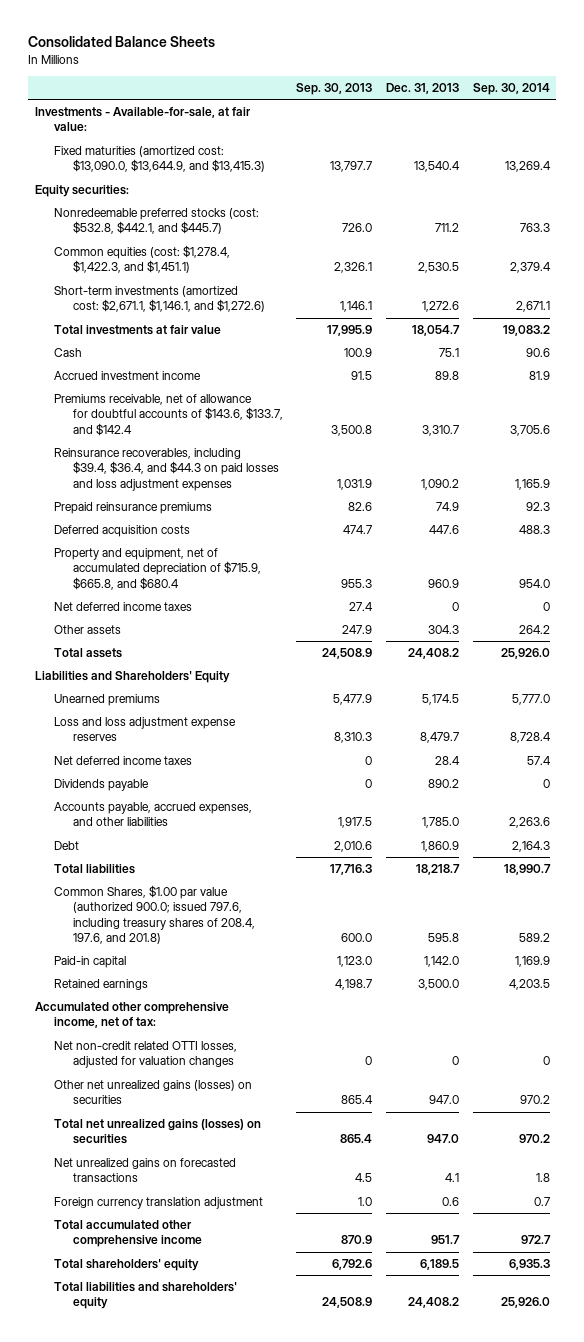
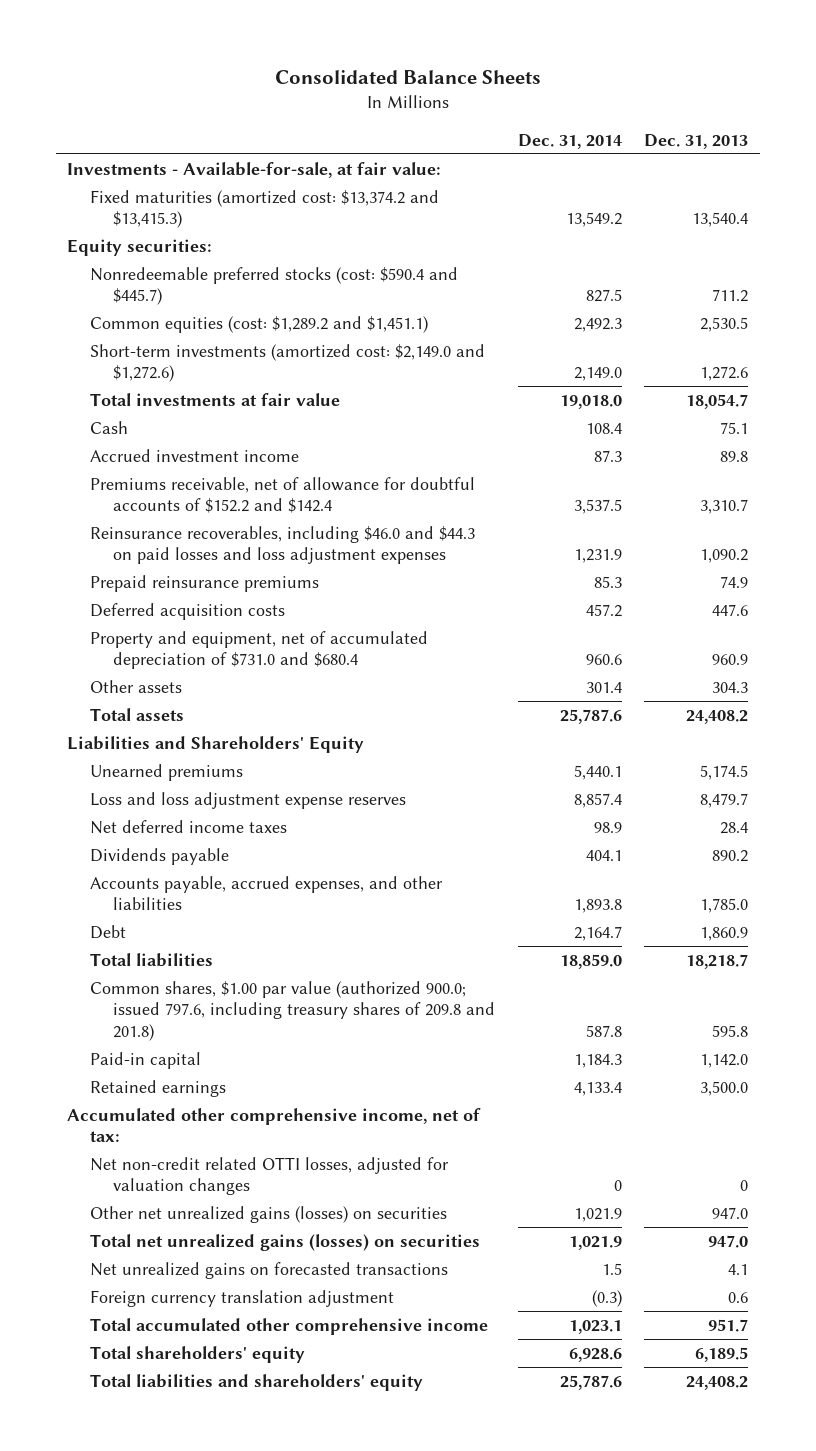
- | Sep. 30, 2013 | Dec. 31, 2013 | Sep. 30, 2014
+ | Dec. 31, 2014 | Dec. 31, 2013
- Fixed maturities (amortized cost: $13,090.0, $13,644.9, and $13,415.3) | 13,797.7 | 13,540.4 | 13,269.4
+ Fixed maturities (amortized cost: $13,374.2 and $13,415.3) | 13,549.2 | 13,540.4
- Nonredeemable preferred stocks (cost: $532.8, $442.1, and $445.7) | 726.0 | 711.2 | 763.3
- Common equities (cost: $1,278.4, $1,422.3, and $1,451.1) | 2,326.1 | 2,530.5 | 2,379.4
- Short-term investments (amortized cost: $2,671.1, $1,146.1, and $1,272.6) | 1,146.1 | 1,272.6 | 2,671.1
+ Nonredeemable preferred stocks (cost: $590.4 and $445.7) | 827.5 | 711.2
+ Common equities (cost: $1,289.2 and $1,451.1) | 2,492.3 | 2,530.5
+ Short-term investments (amortized cost: $2,149.0 and $1,272.6) | 2,149.0 | 1,272.6
- Premiums receivable, net of allowance for doubtful accounts of $143.6, $133.7, and $142.4 | 3,500.8 | 3,310.7 | 3,705.6
- Reinsurance recoverables, including $39.4, $36.4, and $44.3 on paid losses and loss adjustment expenses | 1,031.9 | 1,090.2 | 1,165.9
+ Premiums receivable, net of allowance for doubtful accounts of $152.2 and $142.4 | 3,537.5 | 3,310.7
+ Reinsurance recoverables, including $46.0 and $44.3 on paid losses and loss adjustment expenses | 1,231.9 | 1,090.2
- Property and equipment, net of accumulated depreciation of $715.9, $665.8, and $680.4 | 955.3 | 960.9 | 954.0
- Net deferred income taxes | 27.4 | 0 | 0
+ Property and equipment, net of accumulated depreciation of $731.0 and $680.4 | 960.6 | 960.9
- Common Shares, $1.00 par value (authorized 900.0; issued 797.6, including treasury shares of 208.4, 197.6, and 201.8) | 600.0 | 595.8 | 589.2
+ Common shares, $1.00 par value (authorized 900.0; issued 797.6, including treasury shares of 209.8 and 201.8) | 587.8 | 595.8

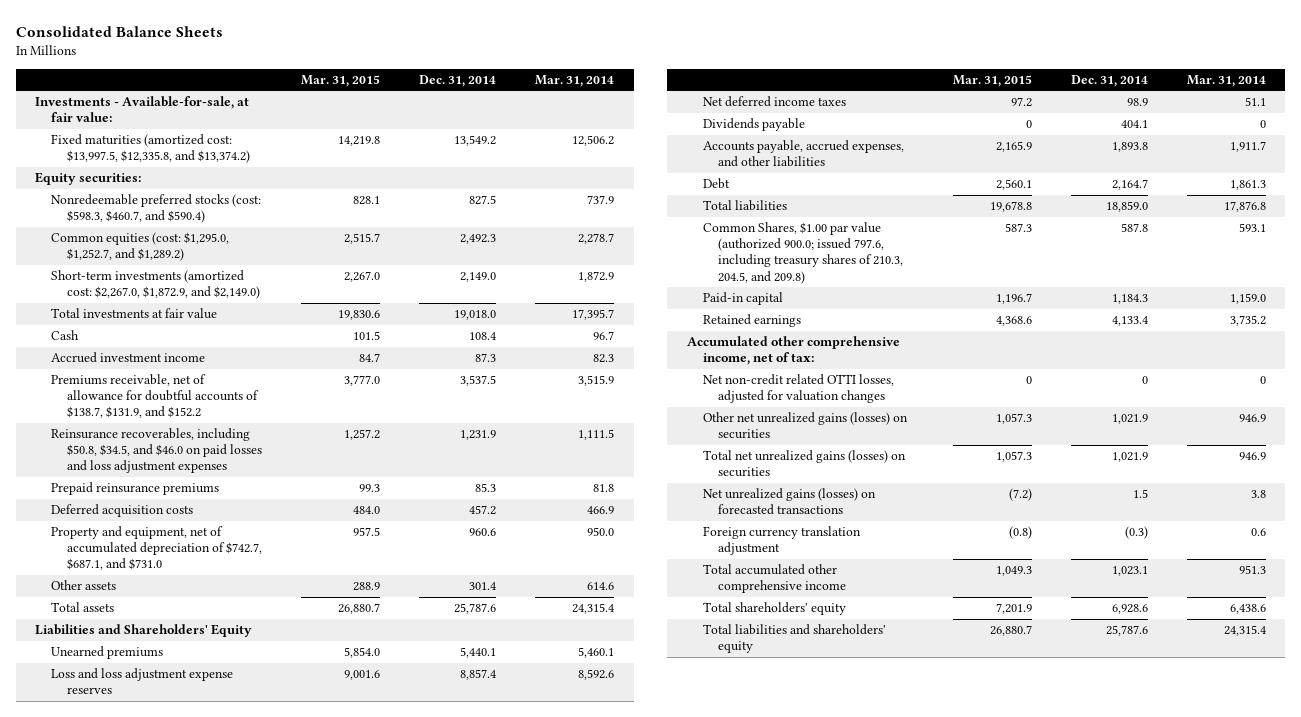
- | Dec. 31, 2014 | Dec. 31, 2013
+ | Mar. 31, 2015 | Dec. 31, 2014 | Mar. 31, 2014
- Fixed maturities (amortized cost: $13,374.2 and $13,415.3) | 13,549.2 | 13,540.4
+ Fixed maturities (amortized cost: $13,997.5, $12,335.8, and $13,374.2) | 14,219.8 | 13,549.2 | 12,506.2
- Nonredeemable preferred stocks (cost: $590.4 and $445.7) | 827.5 | 711.2
- Common equities (cost: $1,289.2 and $1,451.1) | 2,492.3 | 2,530.5
- Short-term investments (amortized cost: $2,149.0 and $1,272.6) | 2,149.0 | 1,272.6
+ Nonredeemable preferred stocks (cost: $598.3, $460.7, and $590.4) | 828.1 | 827.5 | 737.9
+ Common equities (cost: $1,295.0, $1,252.7, and $1,289.2) | 2,515.7 | 2,492.3 | 2,278.7
+ Short-term investments (amortized cost: $2,267.0, $1,872.9, and $2,149.0) | 2,267.0 | 2,149.0 | 1,872.9
- Premiums receivable, net of allowance for doubtful accounts of $152.2 and $142.4 | 3,537.5 | 3,310.7
- Reinsurance recoverables, including $46.0 and $44.3 on paid losses and loss adjustment expenses | 1,231.9 | 1,090.2
+ Premiums receivable, net of allowance for doubtful accounts of $138.7, $131.9, and $152.2 | 3,777.0 | 3,537.5 | 3,515.9
+ Reinsurance recoverables, including $50.8, $34.5, and $46.0 on paid losses and loss adjustment expenses | 1,257.2 | 1,231.9 | 1,111.5
- Property and equipment, net of accumulated depreciation of $731.0 and $680.4 | 960.6 | 960.9
+ Property and equipment, net of accumulated depreciation of $742.7, $687.1, and $731.0 | 957.5 | 960.6 | 950.0
- Common shares, $1.00 par value (authorized 900.0; issued 797.6, including treasury shares of 209.8 and 201.8) | 587.8 | 595.8
+ Common Shares, $1.00 par value (authorized 900.0; issued 797.6, including treasury shares of 210.3, 204.5, and 209.8) | 587.3 | 587.8 | 593.1
- Net unrealized gains on forecasted transactions | 1.5 | 4.1
+ Net unrealized gains (losses) on forecasted transactions | (7.2) | 1.5 | 3.8

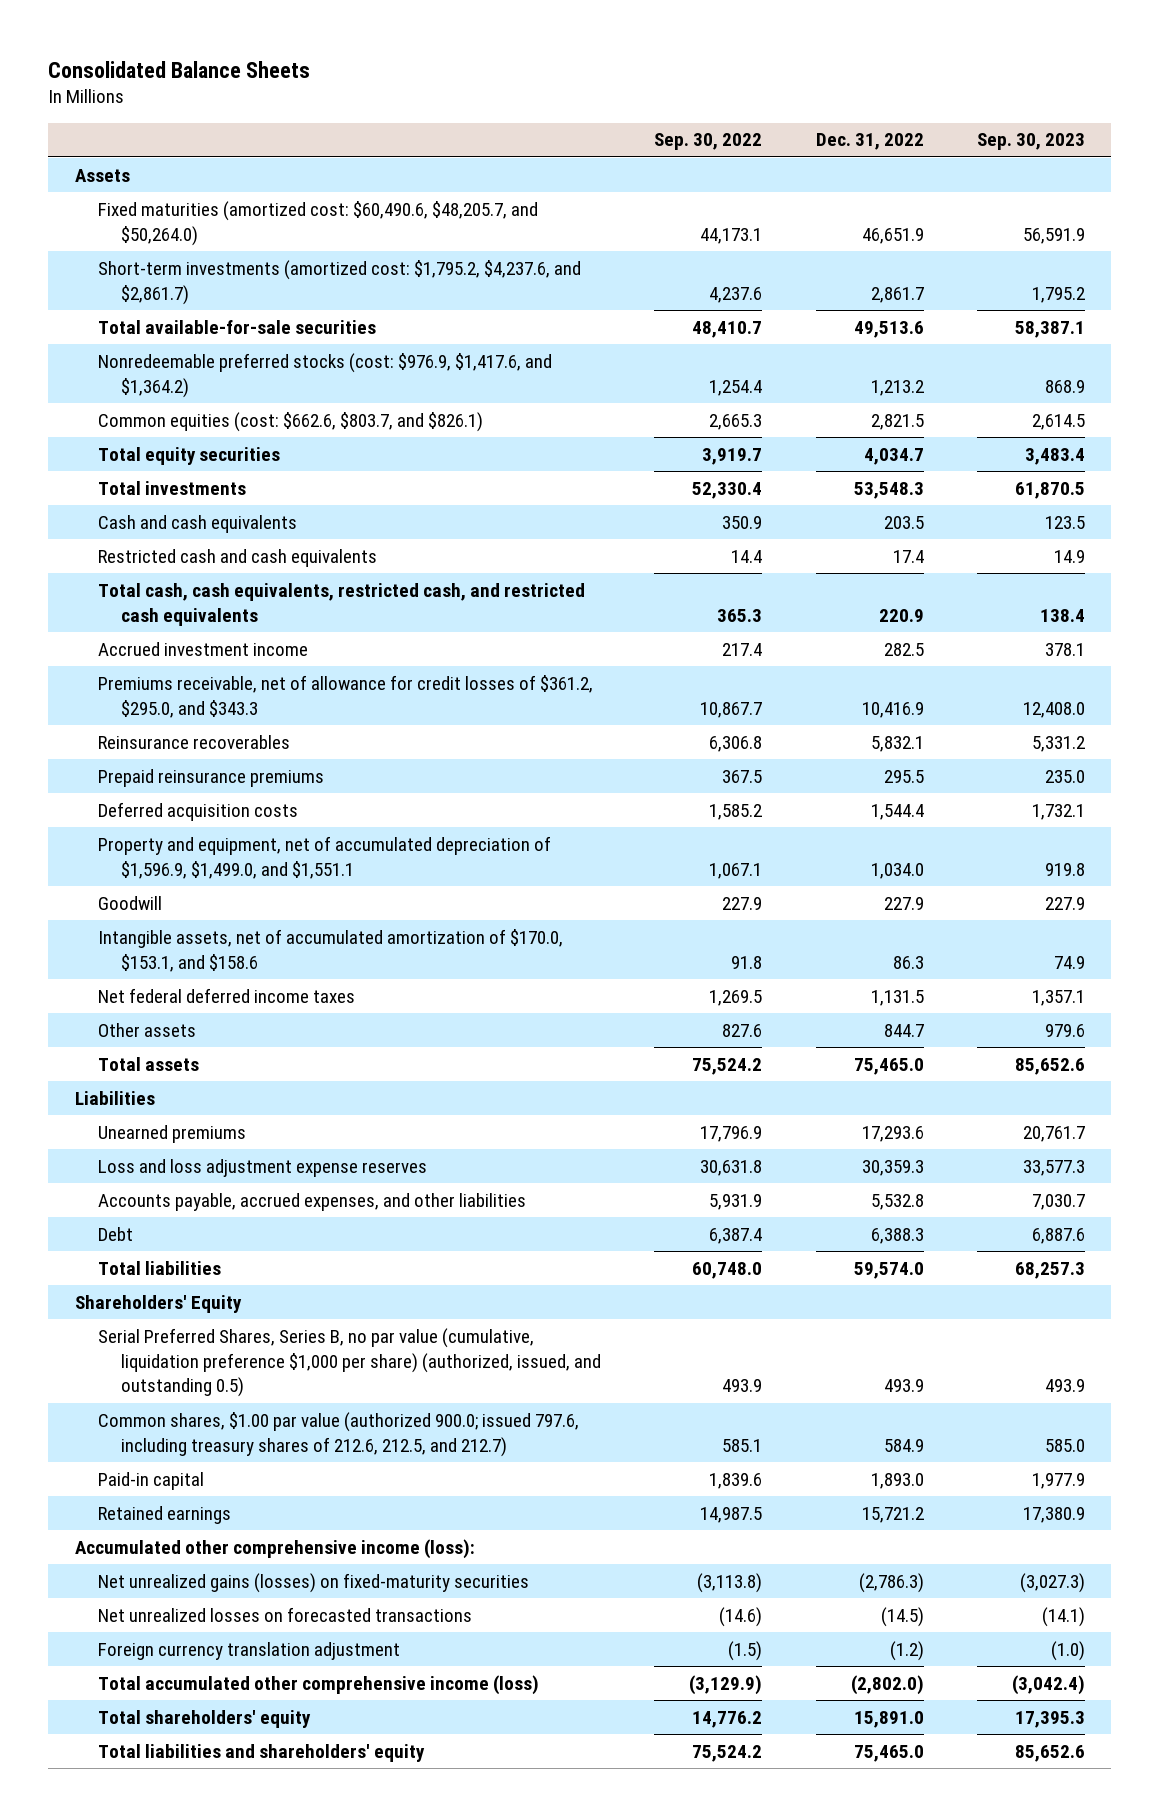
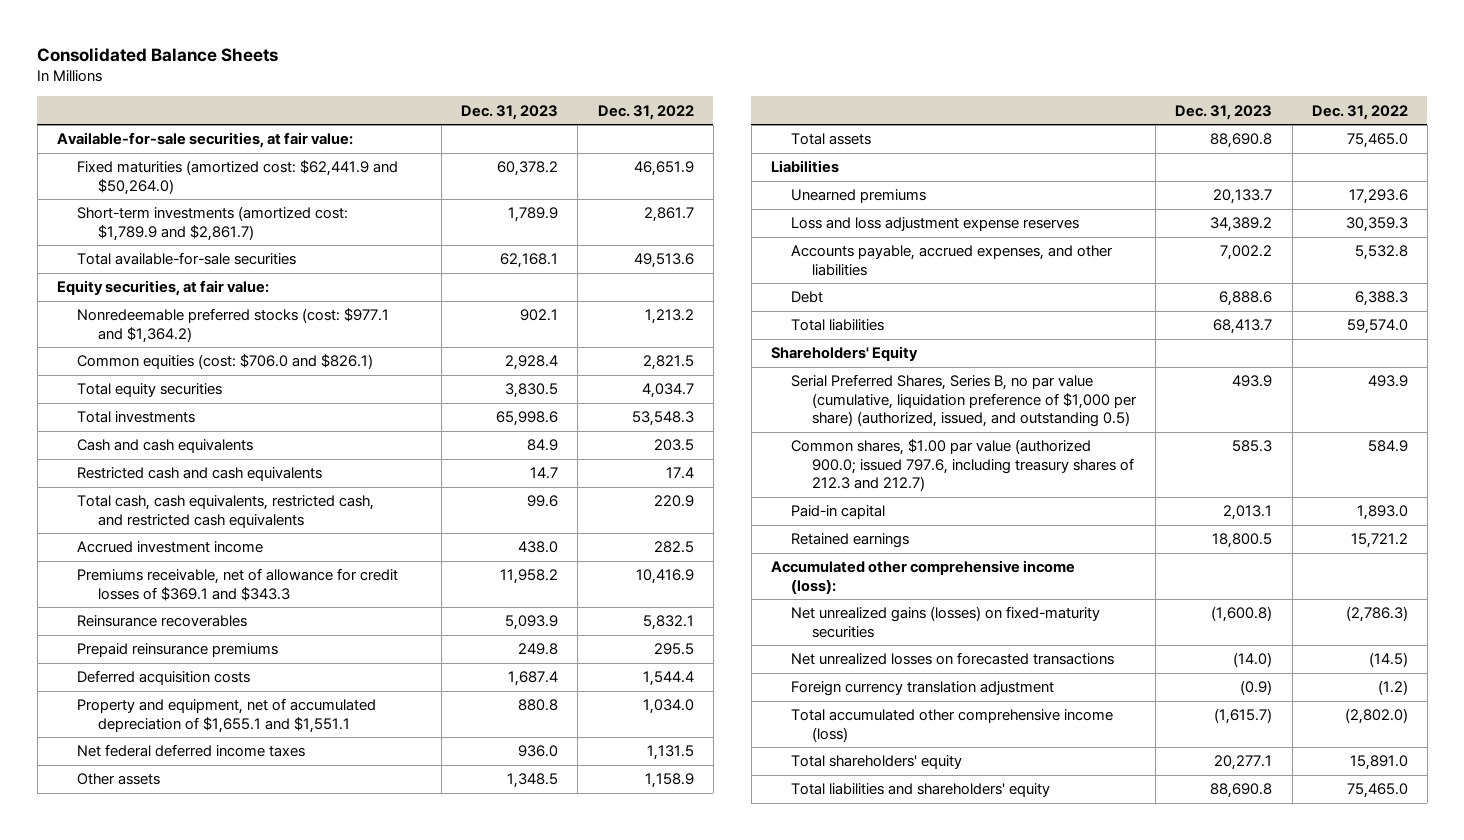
- | Sep. 30, 2022 | Dec. 31, 2022 | Sep. 30, 2023
+ | Dec. 31, 2023 | Dec. 31, 2022
- Assets
- Fixed maturities (amortized cost: $60,490.6, $48,205.7, and $50,264.0) | 44,173.1 | 46,651.9 | 56,591.9
- Short-term investments (amortized cost: $1,795.2, $4,237.6, and $2,861.7) | 4,237.6 | 2,861.7 | 1,795.2
+ Available-for-sale securities, at fair value:
+ Fixed maturities (amortized cost: $62,441.9 and $50,264.0) | 60,378.2 | 46,651.9
+ Short-term investments (amortized cost: $1,789.9 and $2,861.7) | 1,789.9 | 2,861.7
- Nonredeemable preferred stocks (cost: $976.9, $1,417.6, and $1,364.2) | 1,254.4 | 1,213.2 | 868.9
- Common equities (cost: $662.6, $803.7, and $826.1) | 2,665.3 | 2,821.5 | 2,614.5
+ Equity securities, at fair value:
+ Nonredeemable preferred stocks (cost: $977.1 and $1,364.2) | 902.1 | 1,213.2
+ Common equities (cost: $706.0 and $826.1) | 2,928.4 | 2,821.5
- Premiums receivable, net of allowance for credit losses of $361.2, $295.0, and $343.3 | 10,867.7 | 10,416.9 | 12,408.0
+ Premiums receivable, net of allowance for credit losses of $369.1 and $343.3 | 11,958.2 | 10,416.9
- Property and equipment, net of accumulated depreciation of $1,596.9, $1,499.0, and $1,551.1 | 1,067.1 | 1,034.0 | 919.8
- Goodwill | 227.9 | 227.9 | 227.9
- Intangible assets, net of accumulated amortization of $170.0, $153.1, and $158.6 | 91.8 | 86.3 | 74.9
+ Property and equipment, net of accumulated depreciation of $1,655.1 and $1,551.1 | 880.8 | 1,034.0
- Other assets | 827.6 | 844.7 | 979.6
+ Other assets | 1,348.5 | 1,158.9
- Serial Preferred Shares, Series B, no par value (cumulative, liquidation preference $1,000 per share) (authorized, issued, and outstanding 0.5) | 493.9 | 493.9 | 493.9
- Common shares, $1.00 par value (authorized 900.0; issued 797.6, including treasury shares of 212.6, 212.5, and 212.7) | 585.1 | 584.9 | 585.0
+ Serial Preferred Shares, Series B, no par value (cumulative, liquidation preference of $1,000 per share) (authorized, issued, and outstanding 0.5) | 493.9 | 493.9
+ Common shares, $1.00 par value (authorized 900.0; issued 797.6, including treasury shares of 212.3 and 212.7) | 585.3 | 584.9

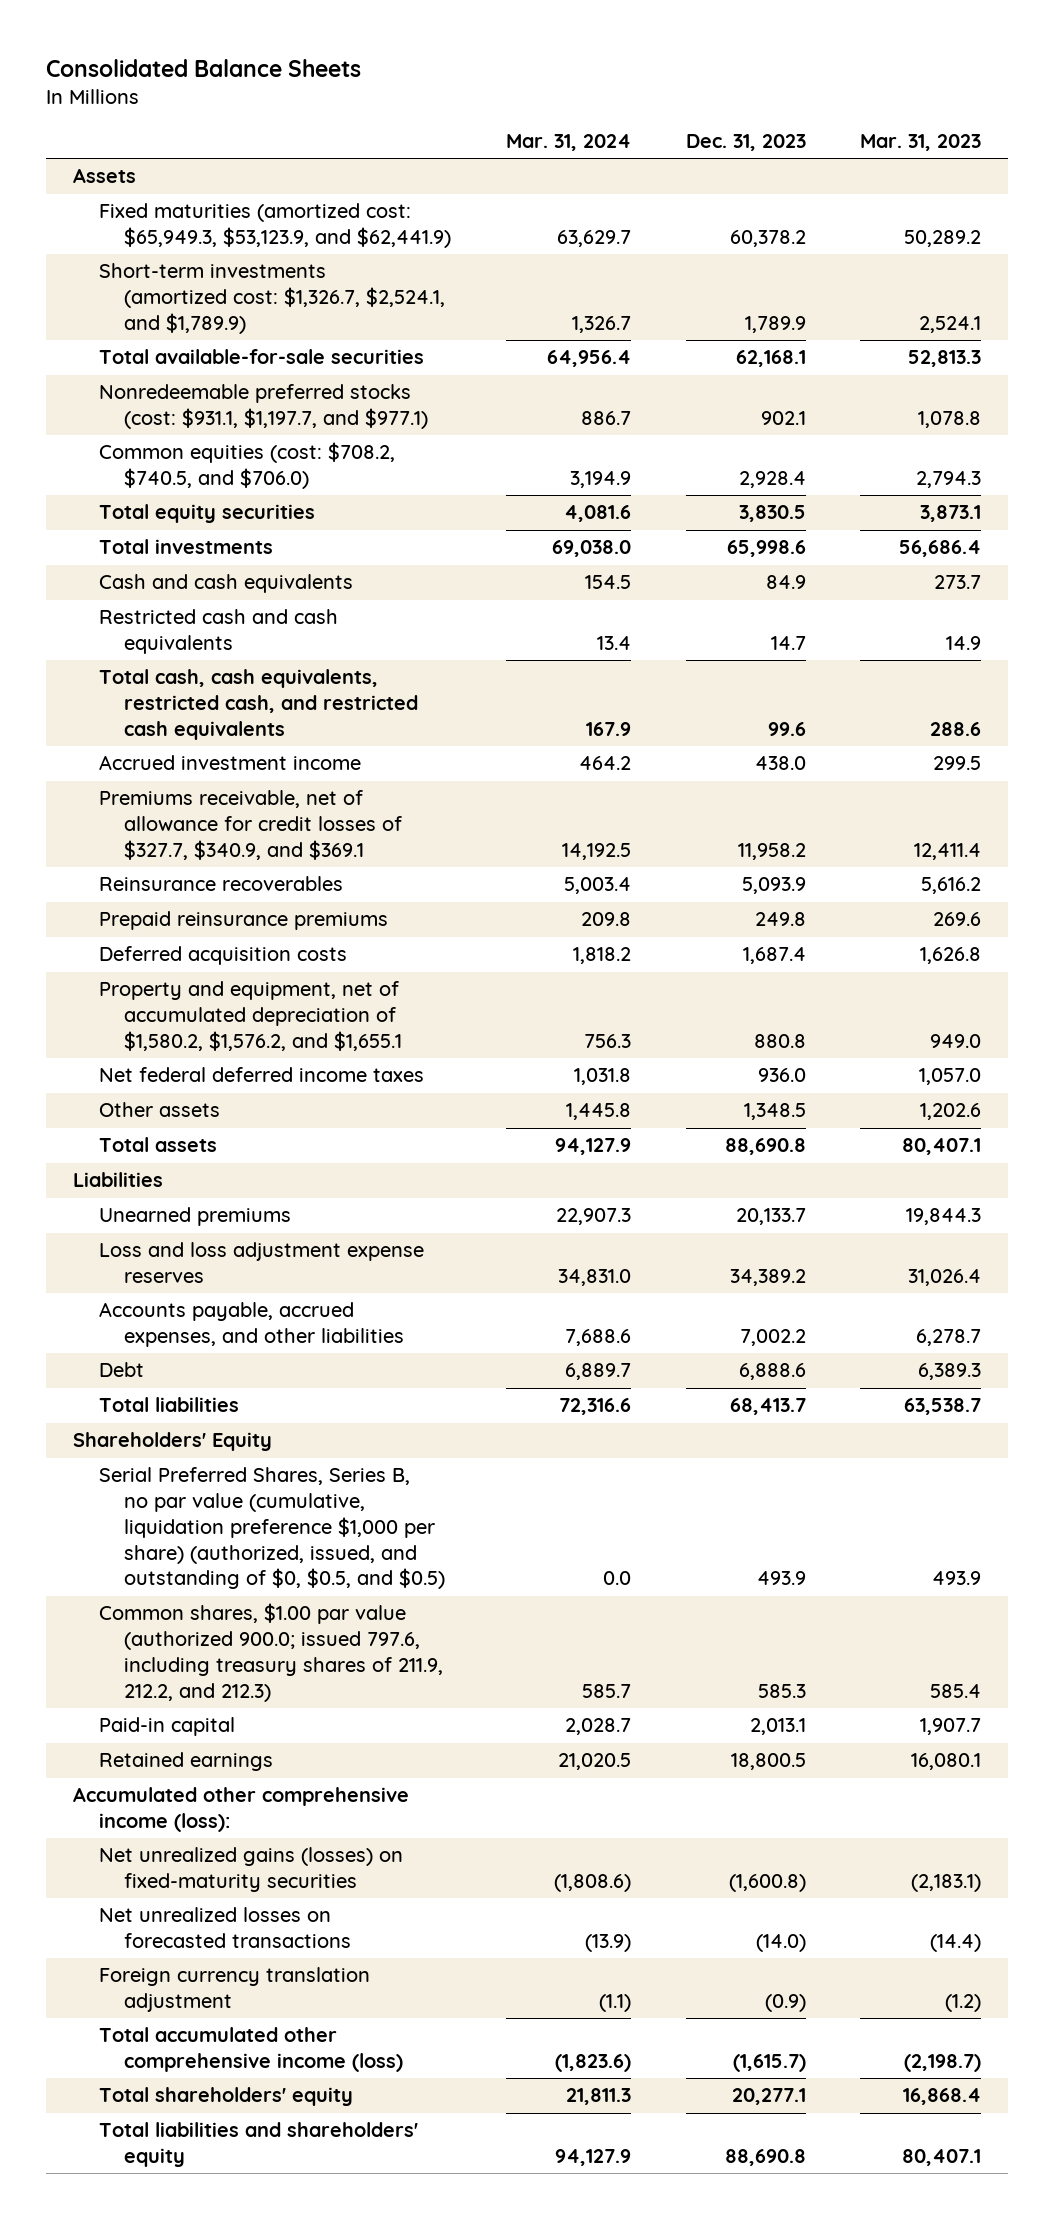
- | Dec. 31, 2023 | Dec. 31, 2022
+ | Mar. 31, 2024 | Dec. 31, 2023 | Mar. 31, 2023
- Available-for-sale securities, at fair value:
- Fixed maturities (amortized cost: $62,441.9 and $50,264.0) | 60,378.2 | 46,651.9
- Short-term investments (amortized cost: $1,789.9 and $2,861.7) | 1,789.9 | 2,861.7
+ Assets
+ Fixed maturities (amortized cost: $65,949.3, $53,123.9, and $62,441.9) | 63,629.7 | 60,378.2 | 50,289.2
+ Short-term investments (amortized cost: $1,326.7, $2,524.1, and $1,789.9) | 1,326.7 | 1,789.9 | 2,524.1
- Equity securities, at fair value:
- Nonredeemable preferred stocks (cost: $977.1 and $1,364.2) | 902.1 | 1,213.2
- Common equities (cost: $706.0 and $826.1) | 2,928.4 | 2,821.5
+ Nonredeemable preferred stocks (cost: $931.1, $1,197.7, and $977.1) | 886.7 | 902.1 | 1,078.8
+ Common equities (cost: $708.2, $740.5, and $706.0) | 3,194.9 | 2,928.4 | 2,794.3
- Premiums receivable, net of allowance for credit losses of $369.1 and $343.3 | 11,958.2 | 10,416.9
+ Premiums receivable, net of allowance for credit losses of $327.7, $340.9, and $369.1 | 14,192.5 | 11,958.2 | 12,411.4
- Property and equipment, net of accumulated depreciation of $1,655.1 and $1,551.1 | 880.8 | 1,034.0
+ Property and equipment, net of accumulated depreciation of $1,580.2, $1,576.2, and $1,655.1 | 756.3 | 880.8 | 949.0
- Serial Preferred Shares, Series B, no par value (cumulative, liquidation preference of $1,000 per share) (authorized, issued, and outstanding 0.5) | 493.9 | 493.9
- Common shares, $1.00 par value (authorized 900.0; issued 797.6, including treasury shares of 212.3 and 212.7) | 585.3 | 584.9
+ Serial Preferred Shares, Series B, no par value (cumulative, liquidation preference $1,000 per share) (authorized, issued, and outstanding of $0, $0.5, and $0.5) | 0.0 | 493.9 | 493.9
+ Common shares, $1.00 par value (authorized 900.0; issued 797.6, including treasury shares of 211.9, 212.2, and 212.3) | 585.7 | 585.3 | 585.4

